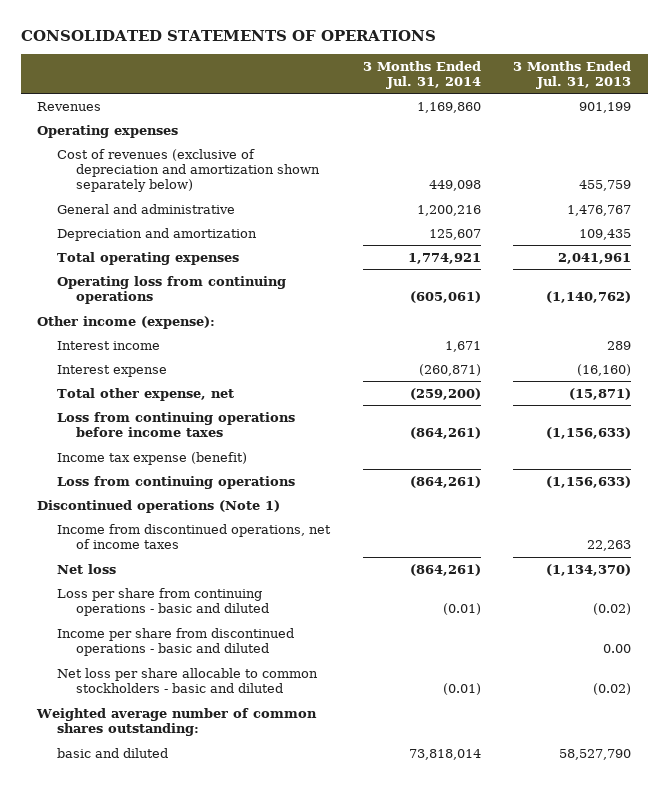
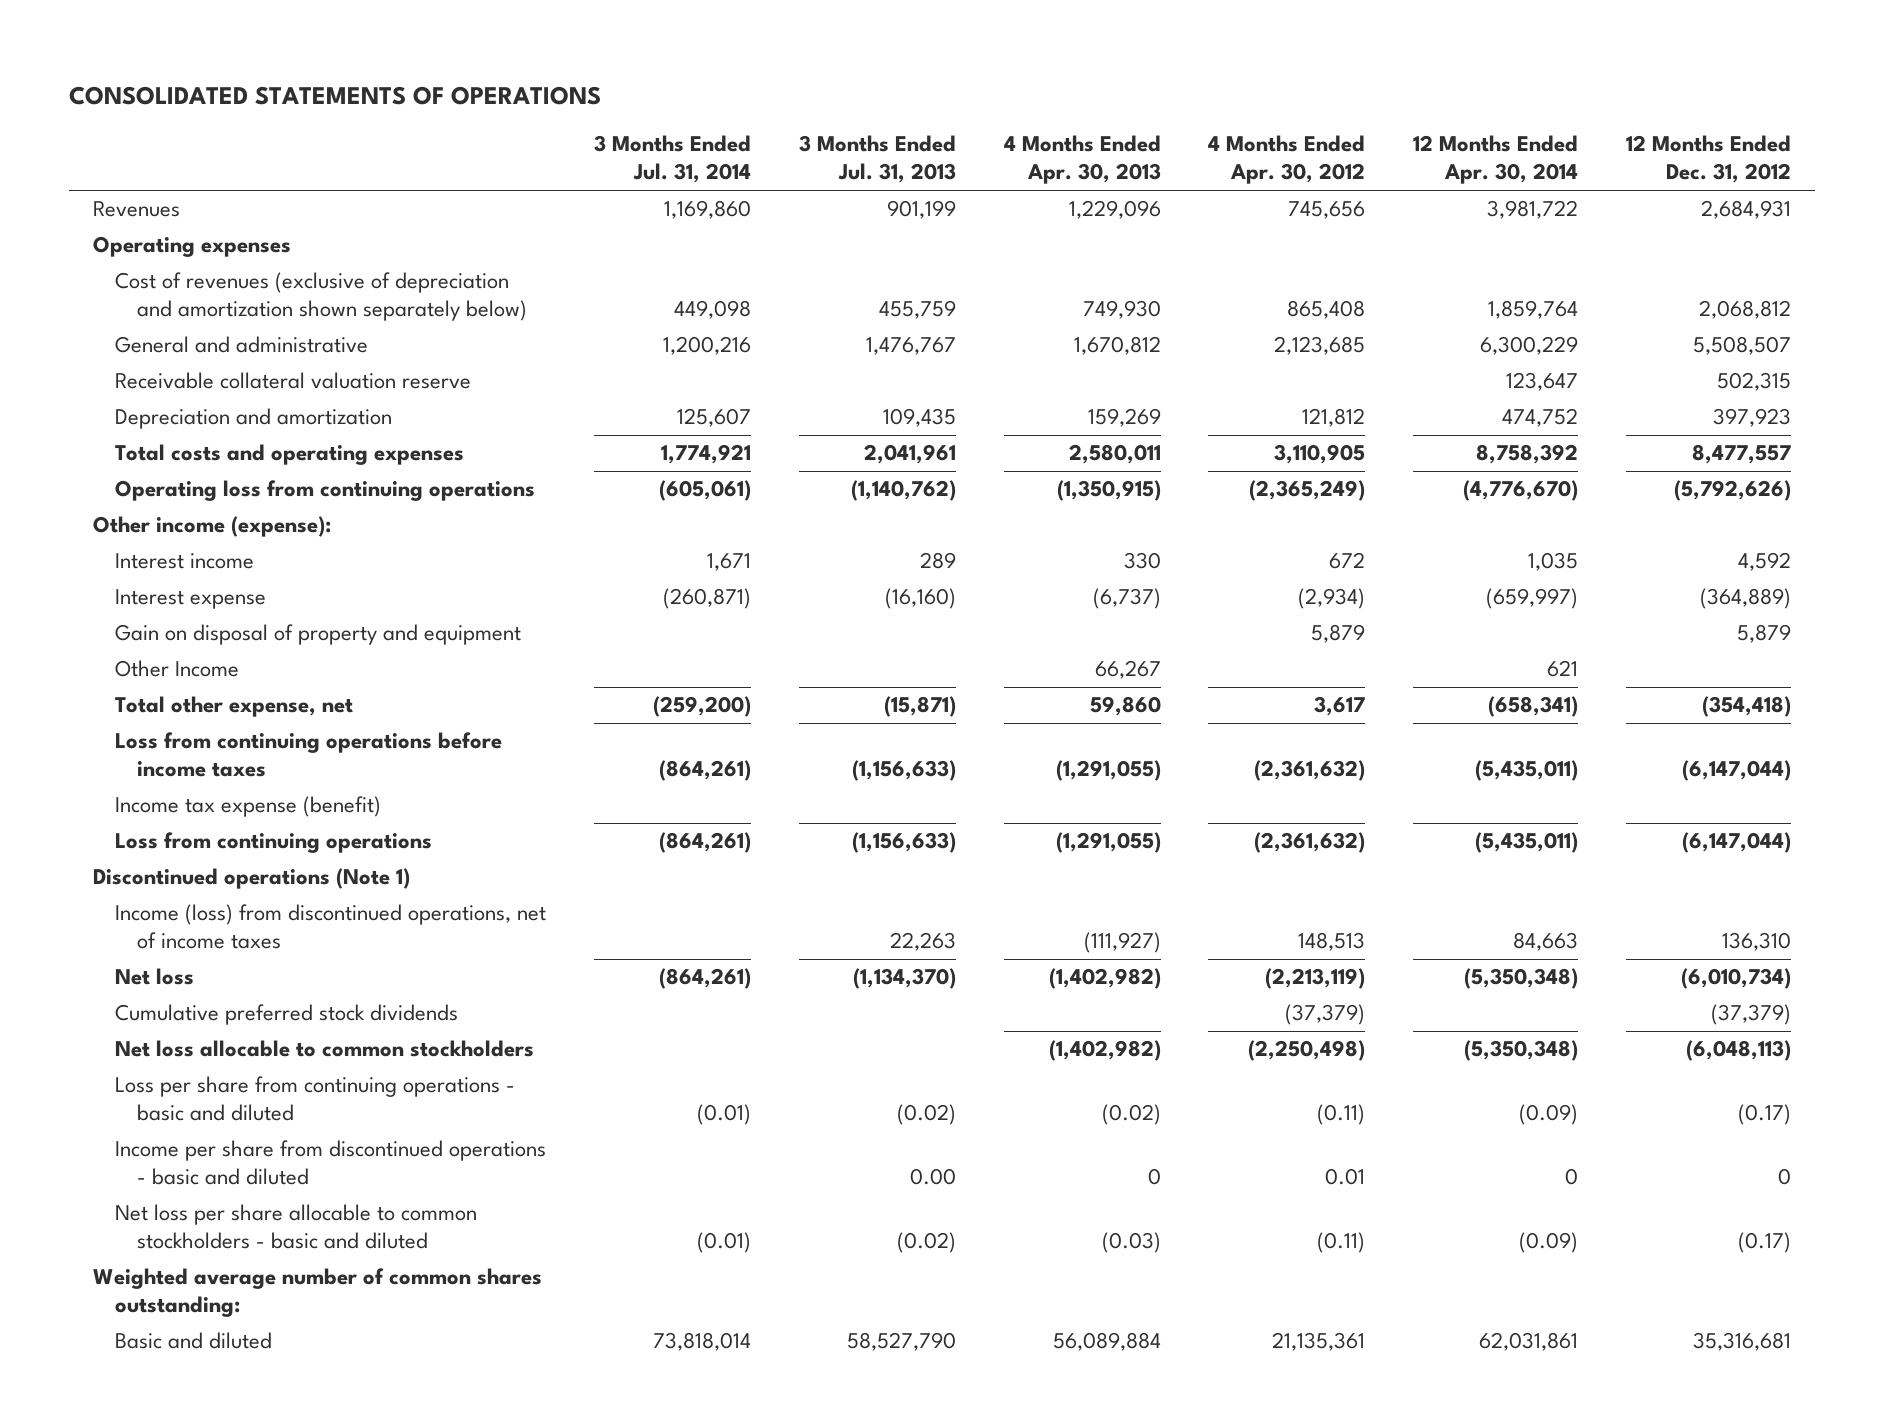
- | 3 Months Ended Jul. 31, 2014 | 3 Months Ended Jul. 31, 2013
+ | 3 Months Ended Jul. 31, 2014 | 3 Months Ended Jul. 31, 2013 | 4 Months Ended Apr. 30, 2013 | 4 Months Ended Apr. 30, 2012 | 12 Months Ended Apr. 30, 2014 | 12 Months Ended Dec. 31, 2012
+ Receivable collateral valuation reserve | | | | | 123,647 | 502,315
- Total operating expenses | 1,774,921 | 2,041,961
+ Total costs and operating expenses | 1,774,921 | 2,041,961 | 2,580,011 | 3,110,905 | 8,758,392 | 8,477,557
+ Gain on disposal of property and equipment | | | | 5,879 | | 5,879
+ Other Income | | | 66,267 | | 621 |
- Income from discontinued operations, net of income taxes | | 22,263
+ Income (loss) from discontinued operations, net of income taxes | | 22,263 | (111,927) | 148,513 | 84,663 | 136,310
+ Cumulative preferred stock dividends | | | | (37,379) | | (37,379)
+ Net loss allocable to common stockholders | | | (1,402,982) | (2,250,498) | (5,350,348) | (6,048,113)
- basic and diluted | 73,818,014 | 58,527,790
+ Basic and diluted | 73,818,014 | 58,527,790 | 56,089,884 | 21,135,361 | 62,031,861 | 35,316,681

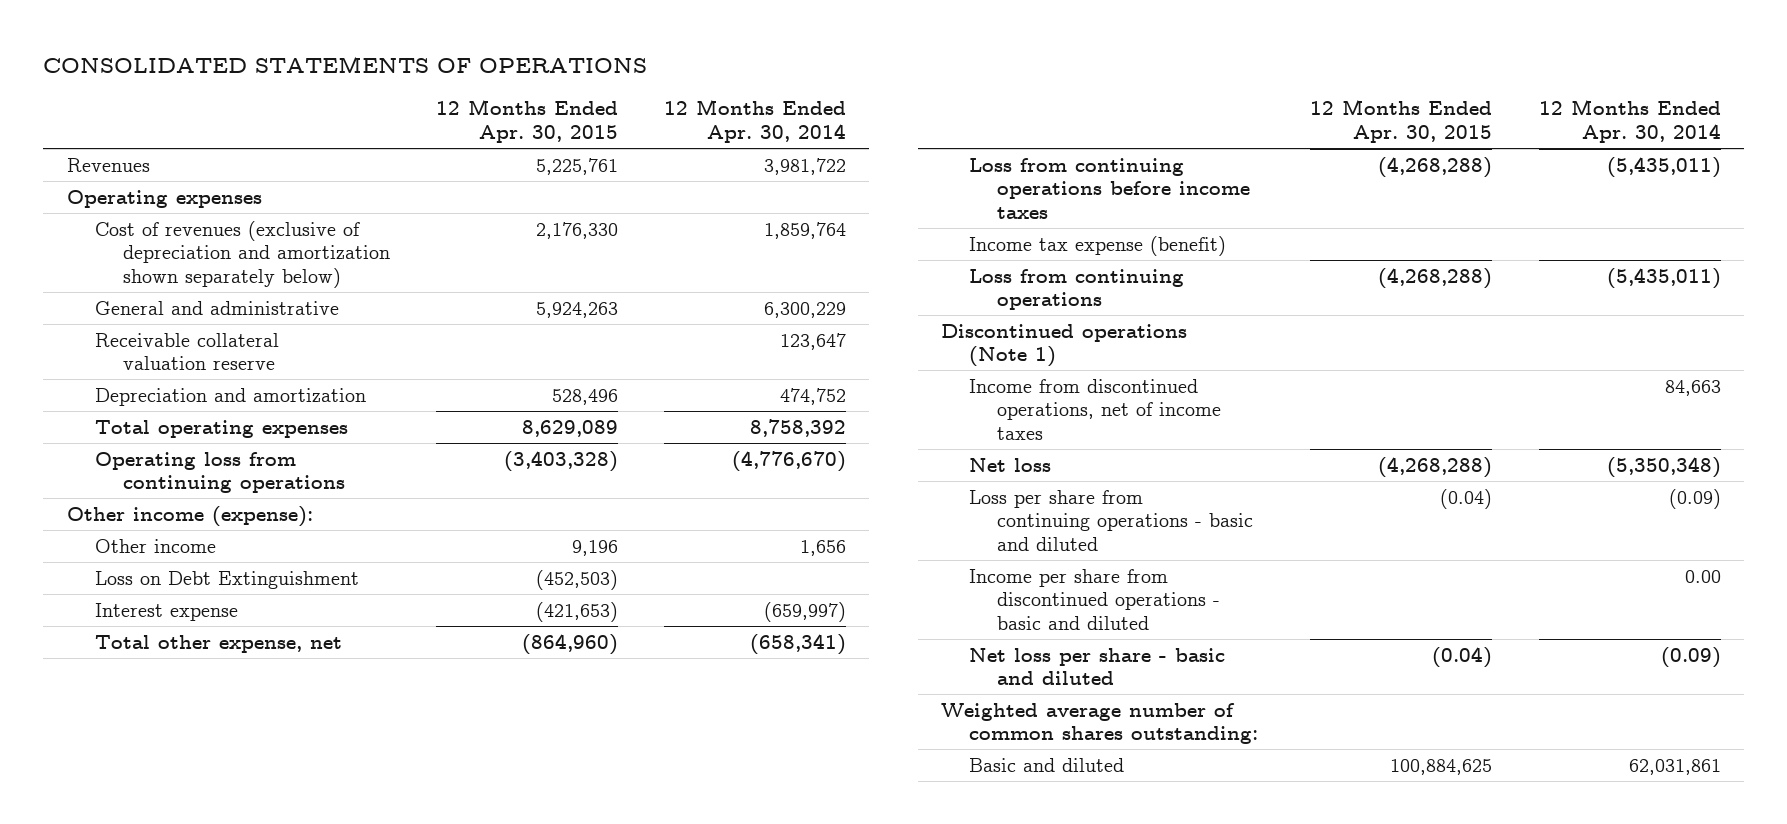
- | 3 Months Ended Jul. 31, 2014 | 3 Months Ended Jul. 31, 2013 | 4 Months Ended Apr. 30, 2013 | 4 Months Ended Apr. 30, 2012 | 12 Months Ended Apr. 30, 2014 | 12 Months Ended Dec. 31, 2012
+ | 12 Months Ended Apr. 30, 2015 | 12 Months Ended Apr. 30, 2014
- Total costs and operating expenses | 1,774,921 | 2,041,961 | 2,580,011 | 3,110,905 | 8,758,392 | 8,477,557
+ Total operating expenses | 8,629,089 | 8,758,392
- Interest income | 1,671 | 289 | 330 | 672 | 1,035 | 4,592
+ Other income | 9,196 | 1,656
+ Loss on Debt Extinguishment | (452,503) |
- Gain on disposal of property and equipment | | | | 5,879 | | 5,879
- Other Income | | | 66,267 | | 621 |
- Income (loss) from discontinued operations, net of income taxes | | 22,263 | (111,927) | 148,513 | 84,663 | 136,310
+ Income from discontinued operations, net of income taxes | | 84,663
- Cumulative preferred stock dividends | | | | (37,379) | | (37,379)
- Net loss allocable to common stockholders | | | (1,402,982) | (2,250,498) | (5,350,348) | (6,048,113)
- Income per share from discontinued operations - basic and diluted | | 0.00 | 0 | 0.01 | 0 | 0
- Net loss per share allocable to common stockholders - basic and diluted | (0.01) | (0.02) | (0.03) | (0.11) | (0.09) | (0.17)
+ Income per share from discontinued operations - basic and diluted | | 0.00
+ Net loss per share - basic and diluted | (0.04) | (0.09)

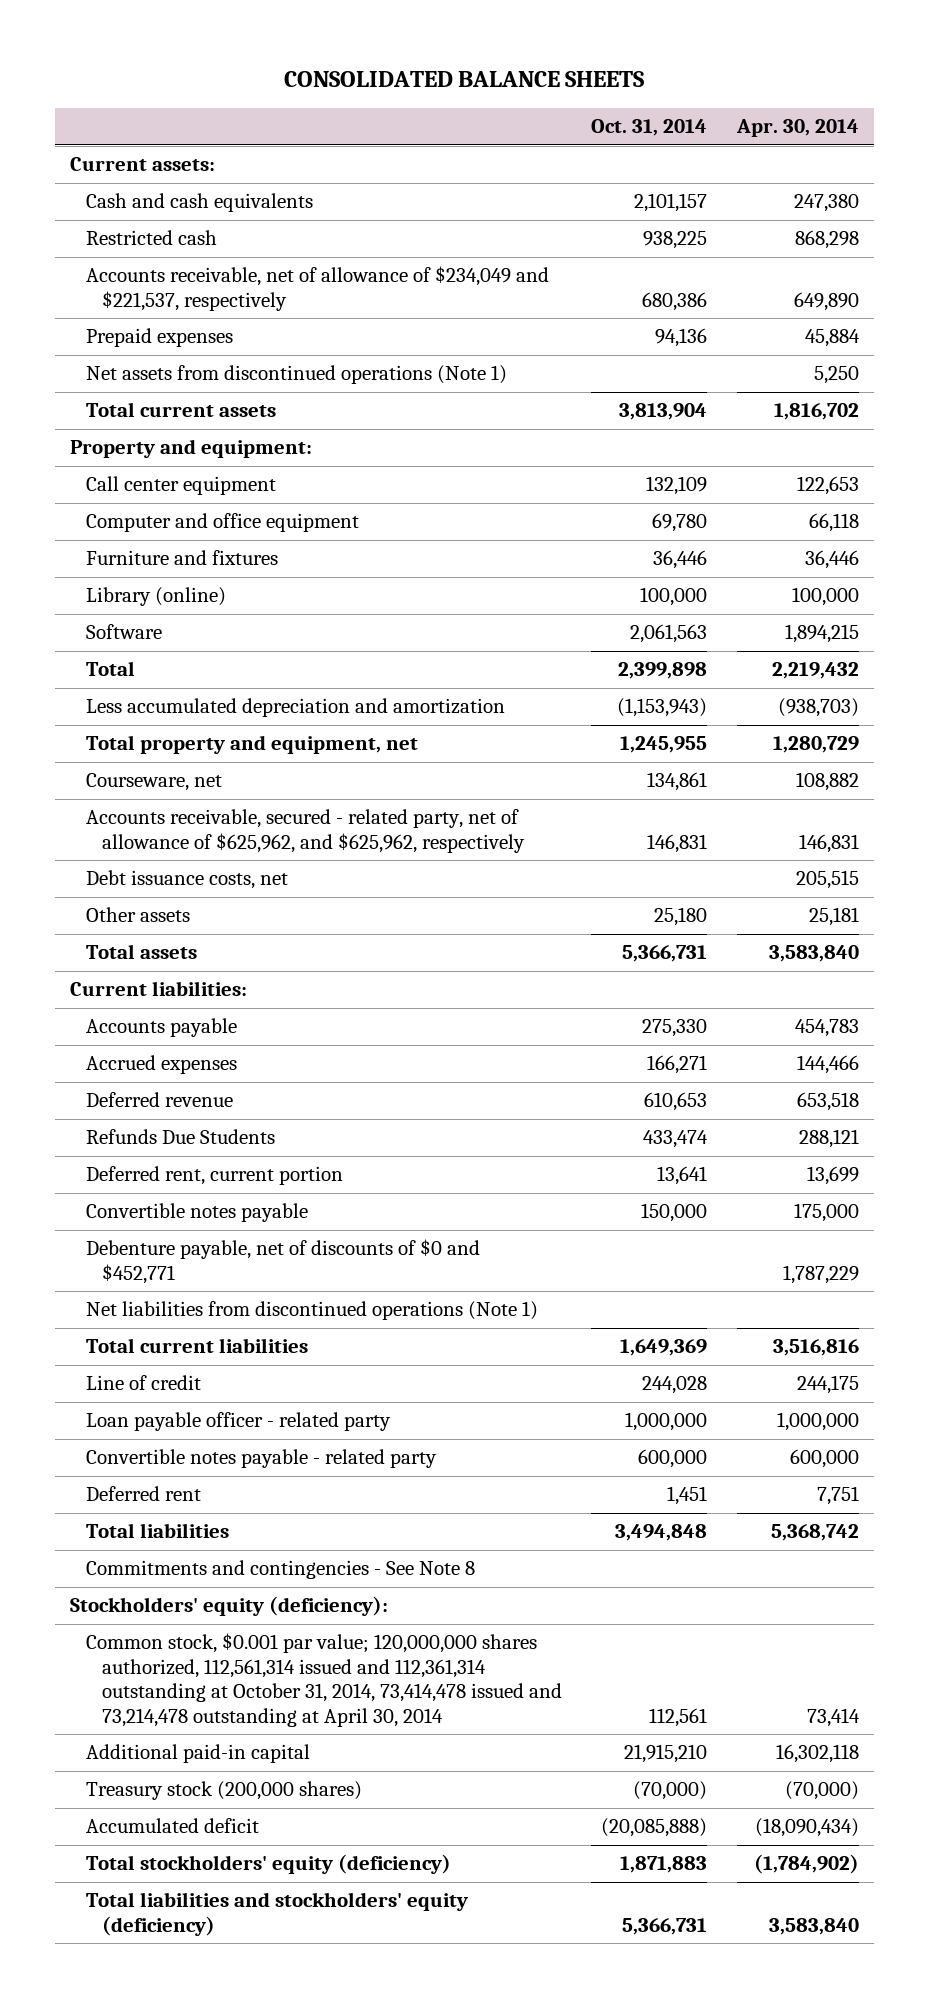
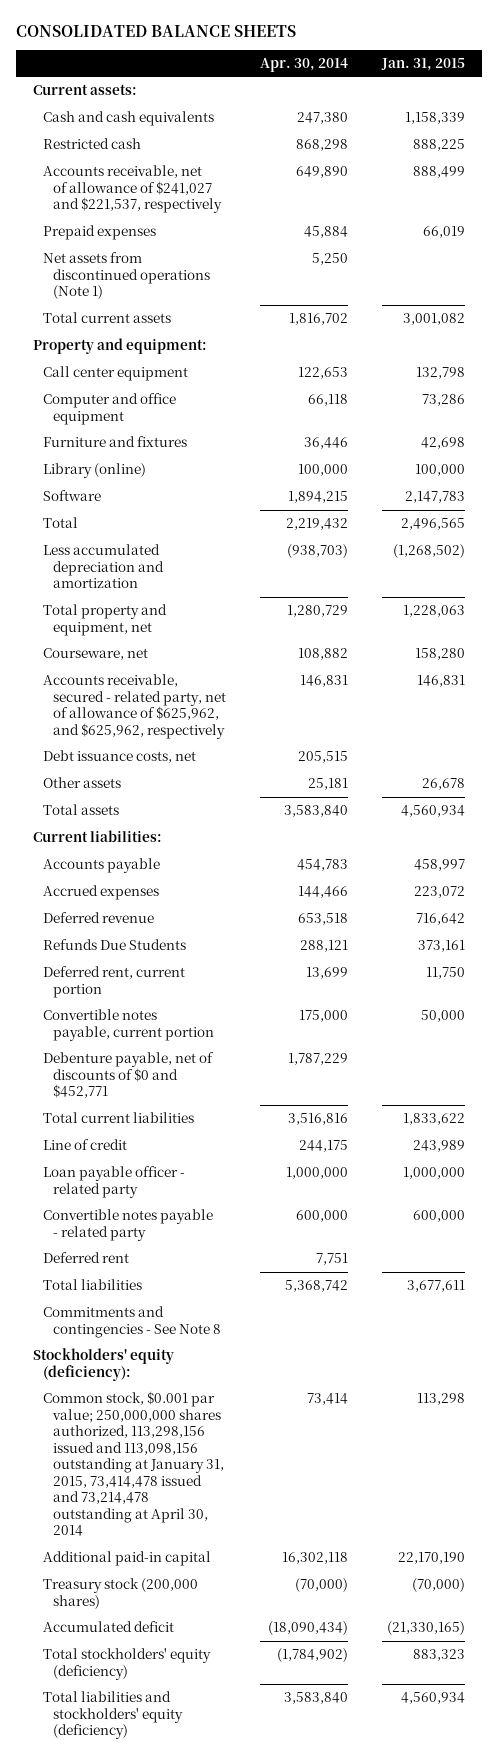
- | Oct. 31, 2014 | Apr. 30, 2014
+ | Apr. 30, 2014 | Jan. 31, 2015
- Accounts receivable, net of allowance of $234,049 and $221,537, respectively | 680,386 | 649,890
+ Accounts receivable, net of allowance of $241,027 and $221,537, respectively | 649,890 | 888,499
- Convertible notes payable | 150,000 | 175,000
+ Convertible notes payable, current portion | 175,000 | 50,000
- Net liabilities from discontinued operations (Note 1)
- Common stock, $0.001 par value; 120,000,000 shares authorized, 112,561,314 issued and 112,361,314 outstanding at October 31, 2014, 73,414,478 issued and 73,214,478 outstanding at April 30, 2014 | 112,561 | 73,414
+ Common stock, $0.001 par value; 250,000,000 shares authorized, 113,298,156 issued and 113,098,156 outstanding at January 31, 2015, 73,414,478 issued and 73,214,478 outstanding at April 30, 2014 | 73,414 | 113,298

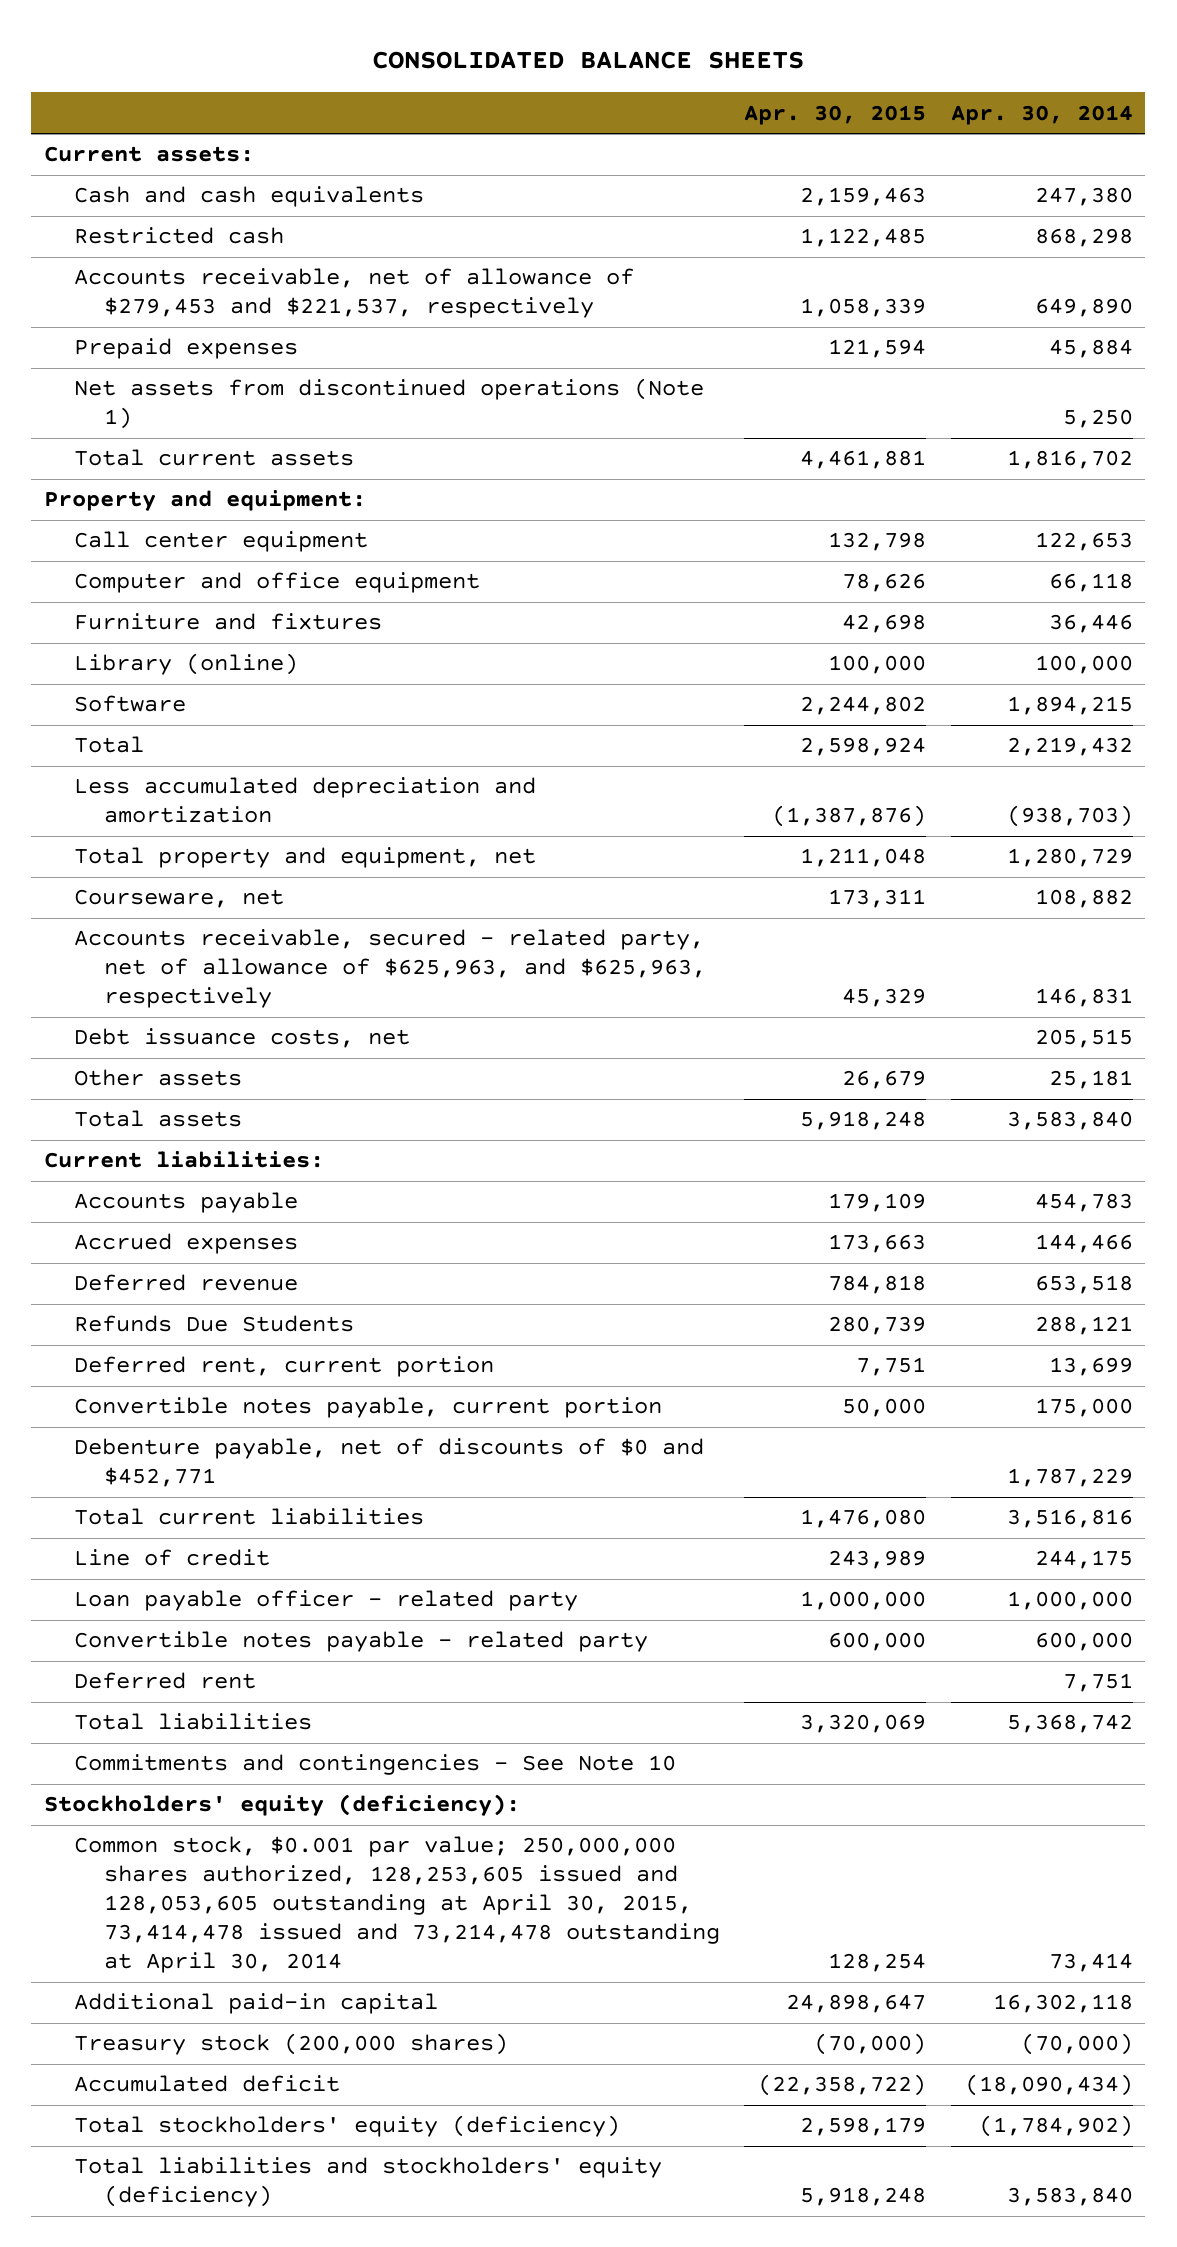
- | Apr. 30, 2014 | Jan. 31, 2015
+ | Apr. 30, 2015 | Apr. 30, 2014
- Accounts receivable, net of allowance of $241,027 and $221,537, respectively | 649,890 | 888,499
+ Accounts receivable, net of allowance of $279,453 and $221,537, respectively | 1,058,339 | 649,890
- Accounts receivable, secured - related party, net of allowance of $625,962, and $625,962, respectively | 146,831 | 146,831
+ Accounts receivable, secured - related party, net of allowance of $625,963, and $625,963, respectively | 45,329 | 146,831
- Commitments and contingencies - See Note 8
+ Commitments and contingencies - See Note 10
- Common stock, $0.001 par value; 250,000,000 shares authorized, 113,298,156 issued and 113,098,156 outstanding at January 31, 2015, 73,414,478 issued and 73,214,478 outstanding at April 30, 2014 | 73,414 | 113,298
+ Common stock, $0.001 par value; 250,000,000 shares authorized, 128,253,605 issued and 128,053,605 outstanding at April 30, 2015, 73,414,478 issued and 73,214,478 outstanding at April 30, 2014 | 128,254 | 73,414

